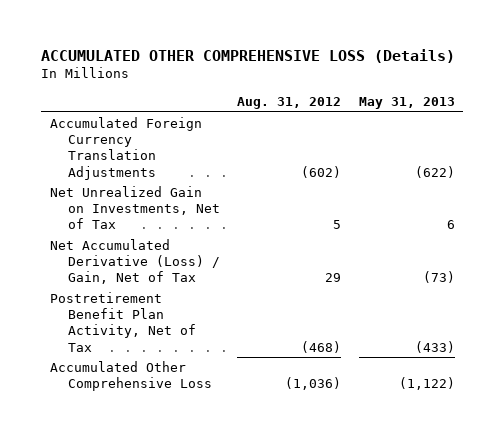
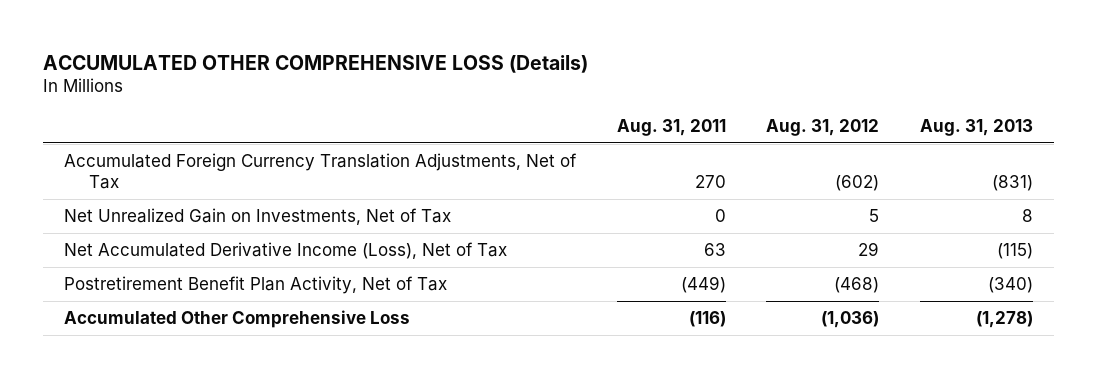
- | Aug. 31, 2012 | May 31, 2013
+ | Aug. 31, 2011 | Aug. 31, 2012 | Aug. 31, 2013
- Accumulated Foreign Currency Translation Adjustments | (602) | (622)
+ Accumulated Foreign Currency Translation Adjustments, Net of Tax | 270 | (602) | (831)
- Net Accumulated Derivative (Loss) / Gain, Net of Tax | 29 | (73)
+ Net Accumulated Derivative Income (Loss), Net of Tax | 63 | 29 | (115)

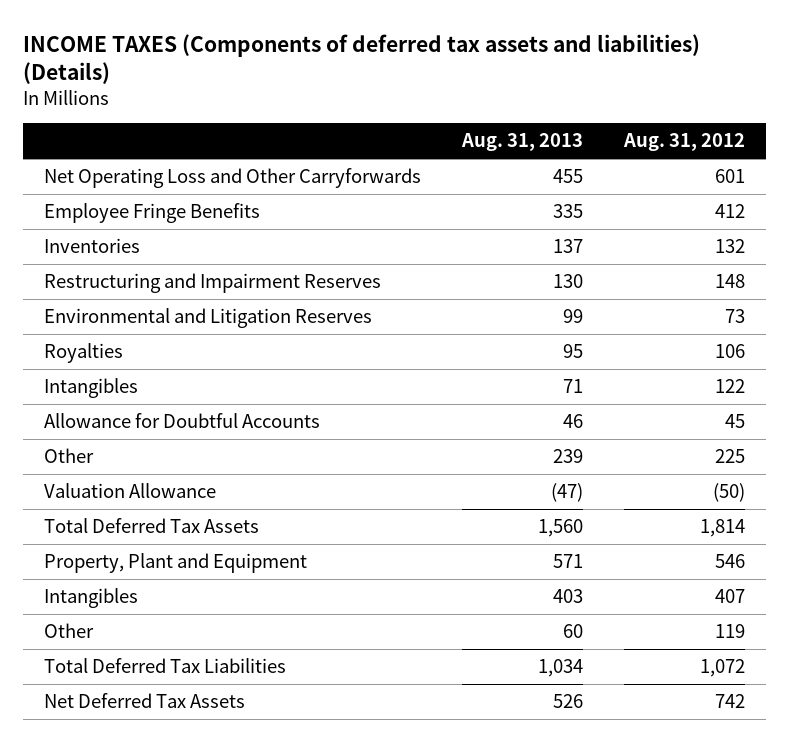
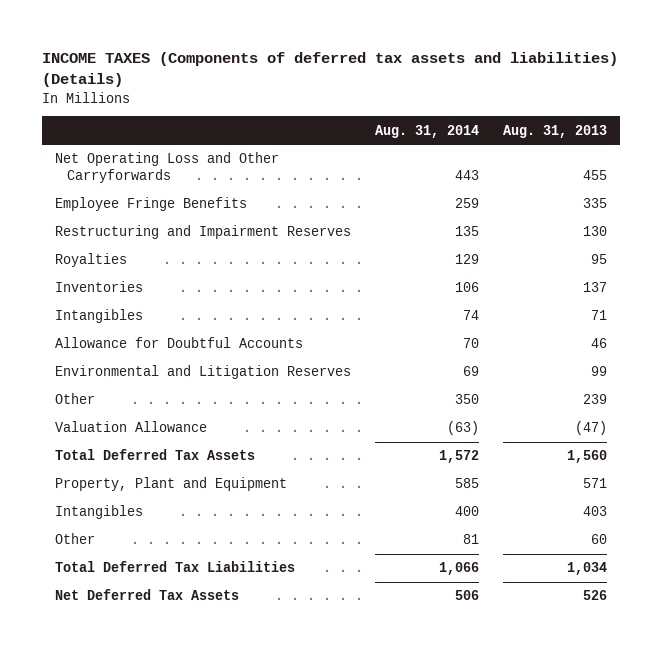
- | Aug. 31, 2013 | Aug. 31, 2012
+ | Aug. 31, 2014 | Aug. 31, 2013
moved down: Inventories | 106 | 137
moved down: Environmental and Litigation Reserves | 69 | 99

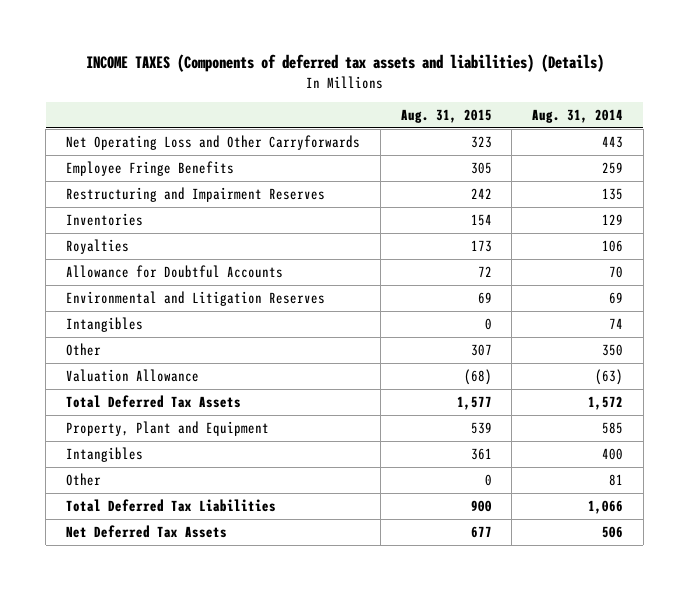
- | Aug. 31, 2014 | Aug. 31, 2013
+ | Aug. 31, 2015 | Aug. 31, 2014
- Royalties | 129 | 95
- Inventories | 106 | 137
+ Inventories | 154 | 129
+ Royalties | 173 | 106
moved down: Intangibles | 0 | 74

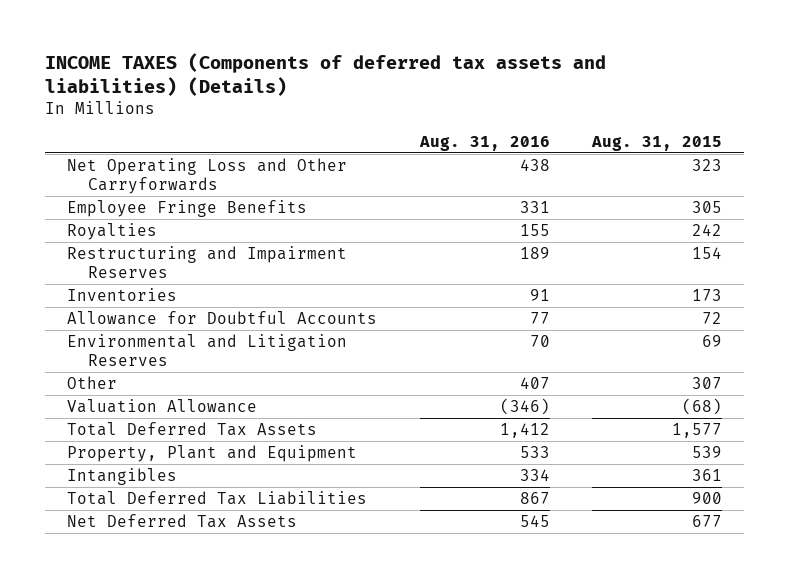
- | Aug. 31, 2015 | Aug. 31, 2014
+ | Aug. 31, 2016 | Aug. 31, 2015
- Restructuring and Impairment Reserves | 242 | 135
- Inventories | 154 | 129
- Royalties | 173 | 106
+ Royalties | 155 | 242
+ Restructuring and Impairment Reserves | 189 | 154
+ Inventories | 91 | 173
- Intangibles | 0 | 74
- Other | 0 | 81

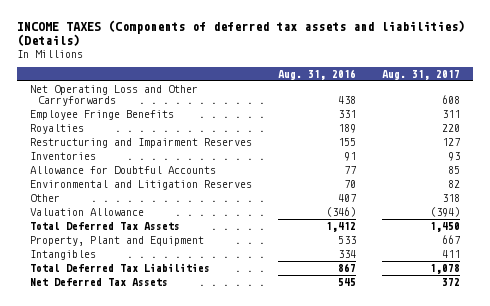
- | Aug. 31, 2016 | Aug. 31, 2015
+ | Aug. 31, 2016 | Aug. 31, 2017
- Royalties | 155 | 242
- Restructuring and Impairment Reserves | 189 | 154
+ Royalties | 189 | 220
+ Restructuring and Impairment Reserves | 155 | 127

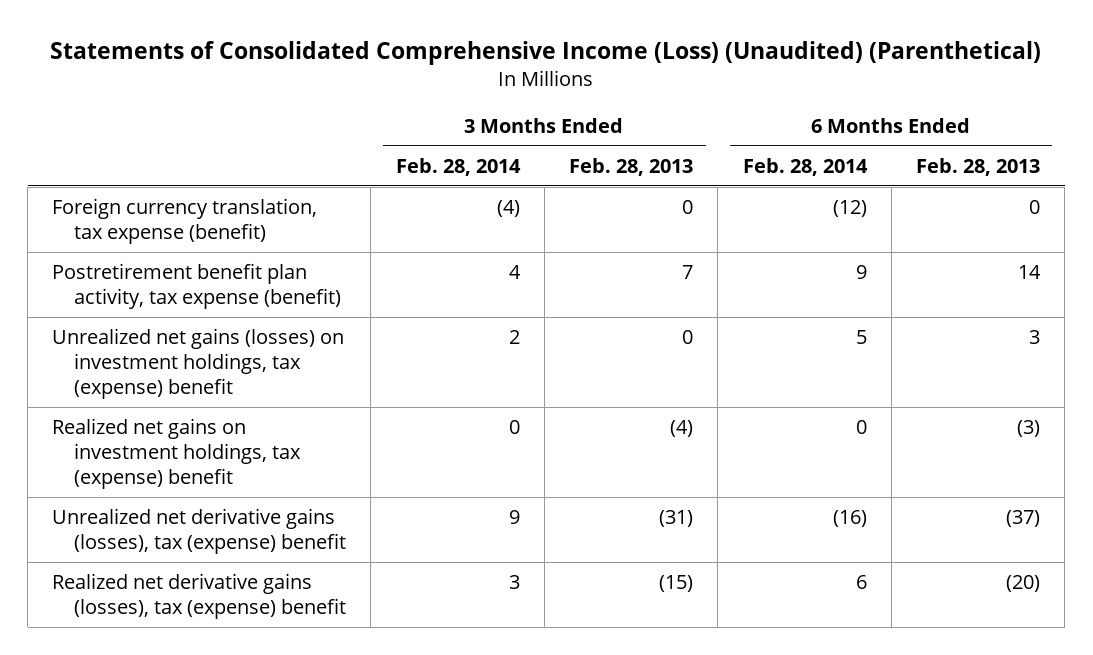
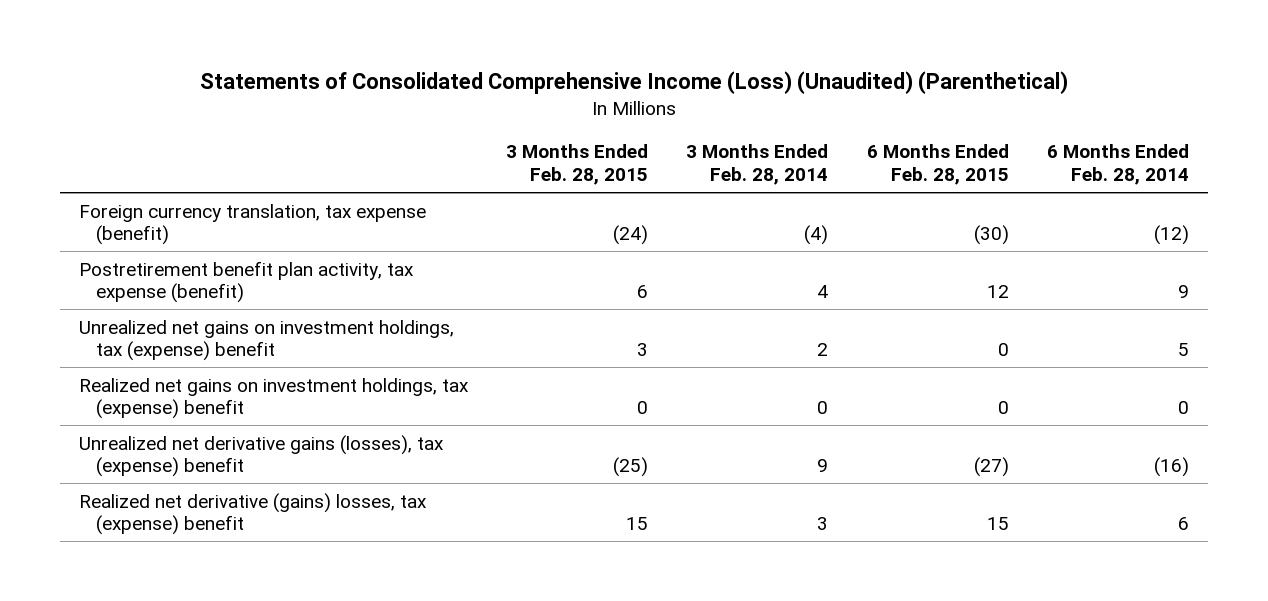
- | 3 Months Ended Feb. 28, 2014 | 3 Months Ended Feb. 28, 2013 | 6 Months Ended Feb. 28, 2014 | 6 Months Ended Feb. 28, 2013
+ | 3 Months Ended Feb. 28, 2015 | 3 Months Ended Feb. 28, 2014 | 6 Months Ended Feb. 28, 2015 | 6 Months Ended Feb. 28, 2014
- Unrealized net gains (losses) on investment holdings, tax (expense) benefit | 2 | 0 | 5 | 3
+ Unrealized net gains on investment holdings, tax (expense) benefit | 3 | 2 | 0 | 5
- Realized net derivative gains (losses), tax (expense) benefit | 3 | (15) | 6 | (20)
+ Realized net derivative (gains) losses, tax (expense) benefit | 15 | 3 | 15 | 6

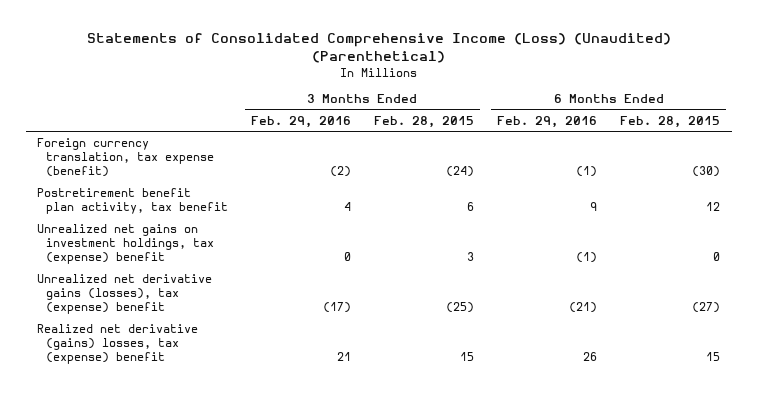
- | 3 Months Ended Feb. 28, 2015 | 3 Months Ended Feb. 28, 2014 | 6 Months Ended Feb. 28, 2015 | 6 Months Ended Feb. 28, 2014
+ | 3 Months Ended Feb. 29, 2016 | 3 Months Ended Feb. 28, 2015 | 6 Months Ended Feb. 29, 2016 | 6 Months Ended Feb. 28, 2015
- Postretirement benefit plan activity, tax expense (benefit) | 6 | 4 | 12 | 9
+ Postretirement benefit plan activity, tax benefit | 4 | 6 | 9 | 12
- Realized net gains on investment holdings, tax (expense) benefit | 0 | 0 | 0 | 0

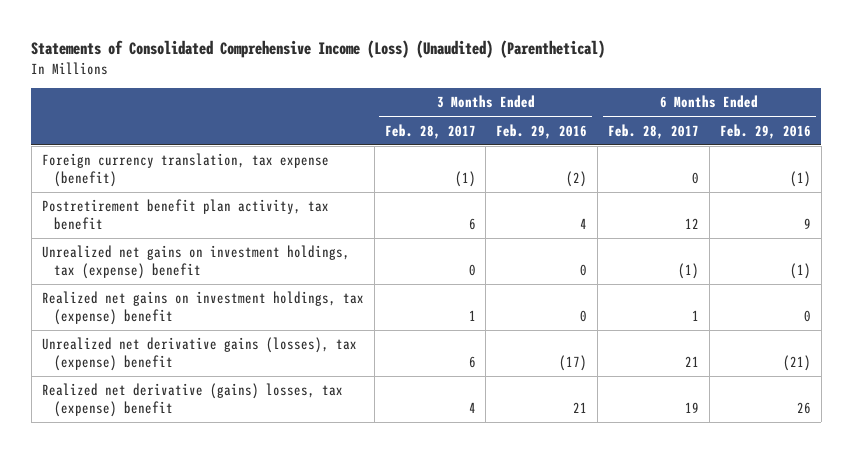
- | 3 Months Ended Feb. 29, 2016 | 3 Months Ended Feb. 28, 2015 | 6 Months Ended Feb. 29, 2016 | 6 Months Ended Feb. 28, 2015
+ | 3 Months Ended Feb. 28, 2017 | 3 Months Ended Feb. 29, 2016 | 6 Months Ended Feb. 28, 2017 | 6 Months Ended Feb. 29, 2016
+ Realized net gains on investment holdings, tax (expense) benefit | 1 | 0 | 1 | 0

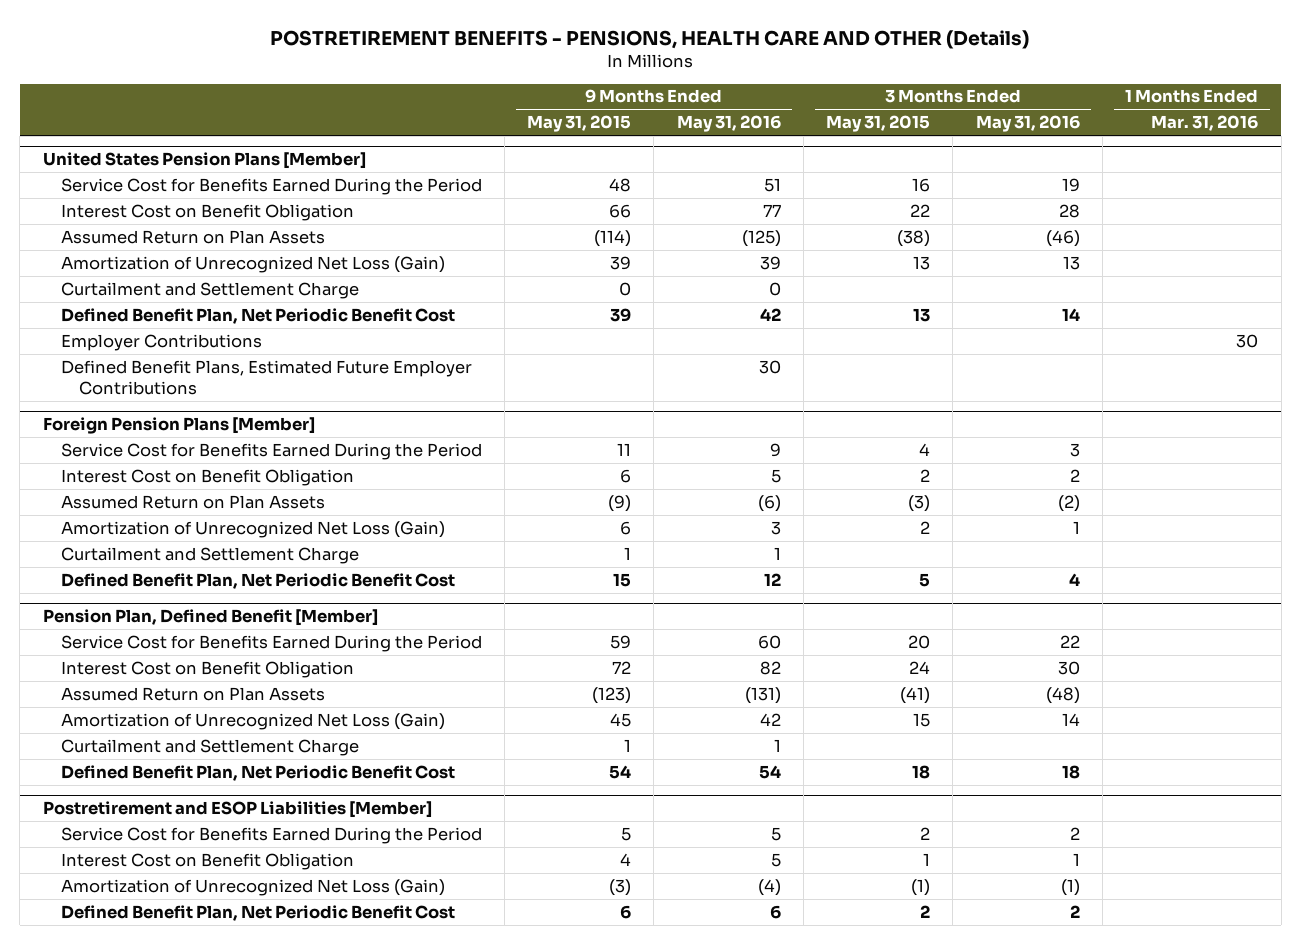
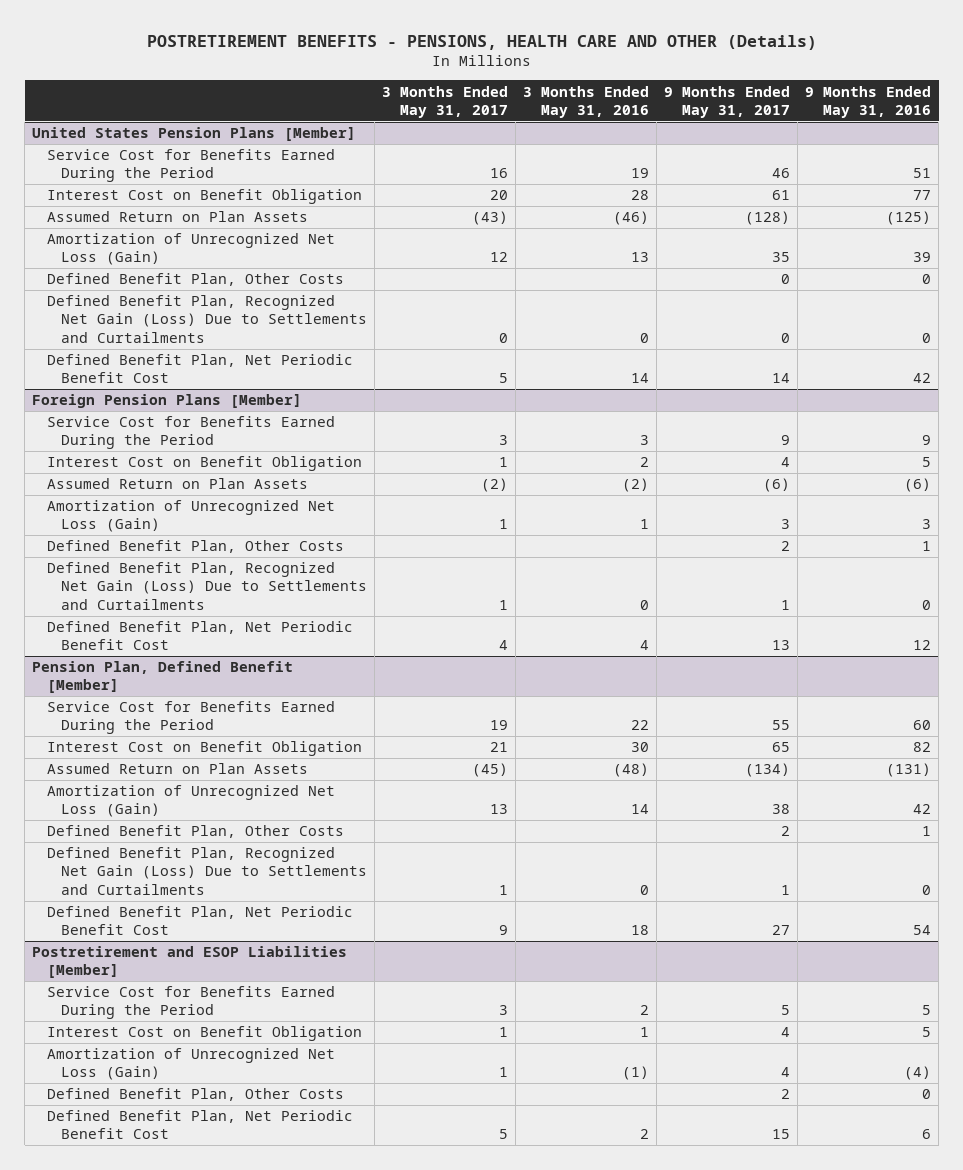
- | 9 Months Ended May 31, 2015 | 9 Months Ended May 31, 2016 | 3 Months Ended May 31, 2015 | 3 Months Ended May 31, 2016 | 1 Months Ended Mar. 31, 2016
+ | 3 Months Ended May 31, 2017 | 3 Months Ended May 31, 2016 | 9 Months Ended May 31, 2017 | 9 Months Ended May 31, 2016
@ United States Pension Plans [Member]
- Curtailment and Settlement Charge | 0 | 0 | | |
+ Defined Benefit Plan, Other Costs | | | 0 | 0
+ Defined Benefit Plan, Recognized Net Gain (Loss) Due to Settlements and Curtailments | 0 | 0 | 0 | 0
- Employer Contributions | | | | | 30
- Defined Benefit Plans, Estimated Future Employer Contributions | | 30 | | |
@ Foreign Pension Plans [Member]
- Curtailment and Settlement Charge | 1 | 1 | | |
+ Defined Benefit Plan, Other Costs | | | 2 | 1
+ Defined Benefit Plan, Recognized Net Gain (Loss) Due to Settlements and Curtailments | 1 | 0 | 1 | 0
@ Pension Plan, Defined Benefit [Member]
- Curtailment and Settlement Charge | 1 | 1 | | |
+ Defined Benefit Plan, Other Costs | | | 2 | 1
+ Defined Benefit Plan, Recognized Net Gain (Loss) Due to Settlements and Curtailments | 1 | 0 | 1 | 0
@ Postretirement and ESOP Liabilities [Member]
+ Defined Benefit Plan, Other Costs | | | 2 | 0

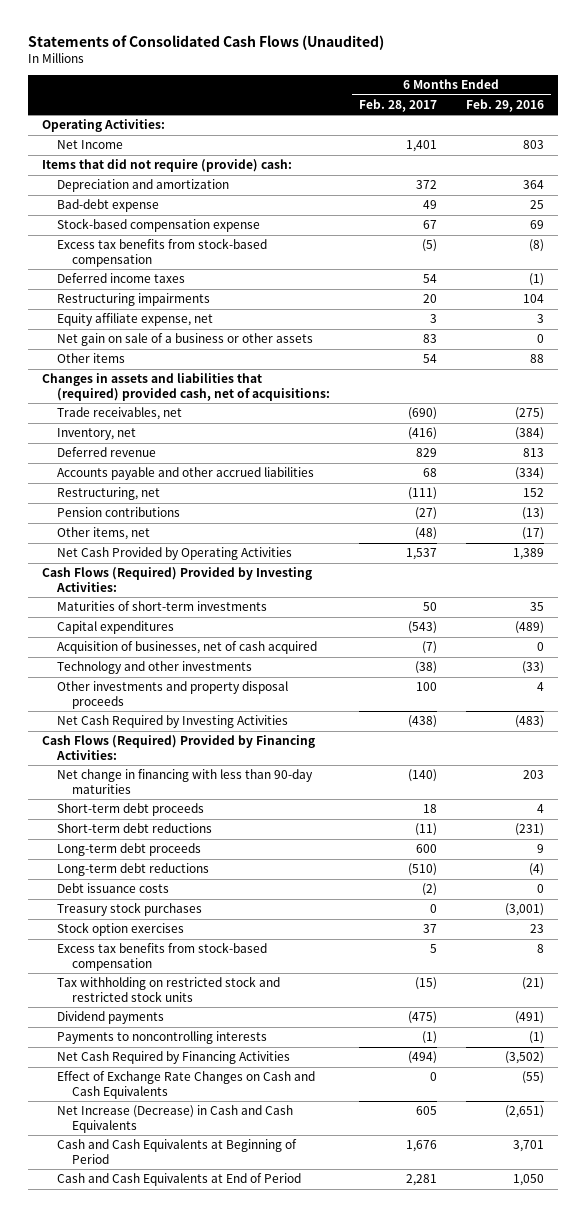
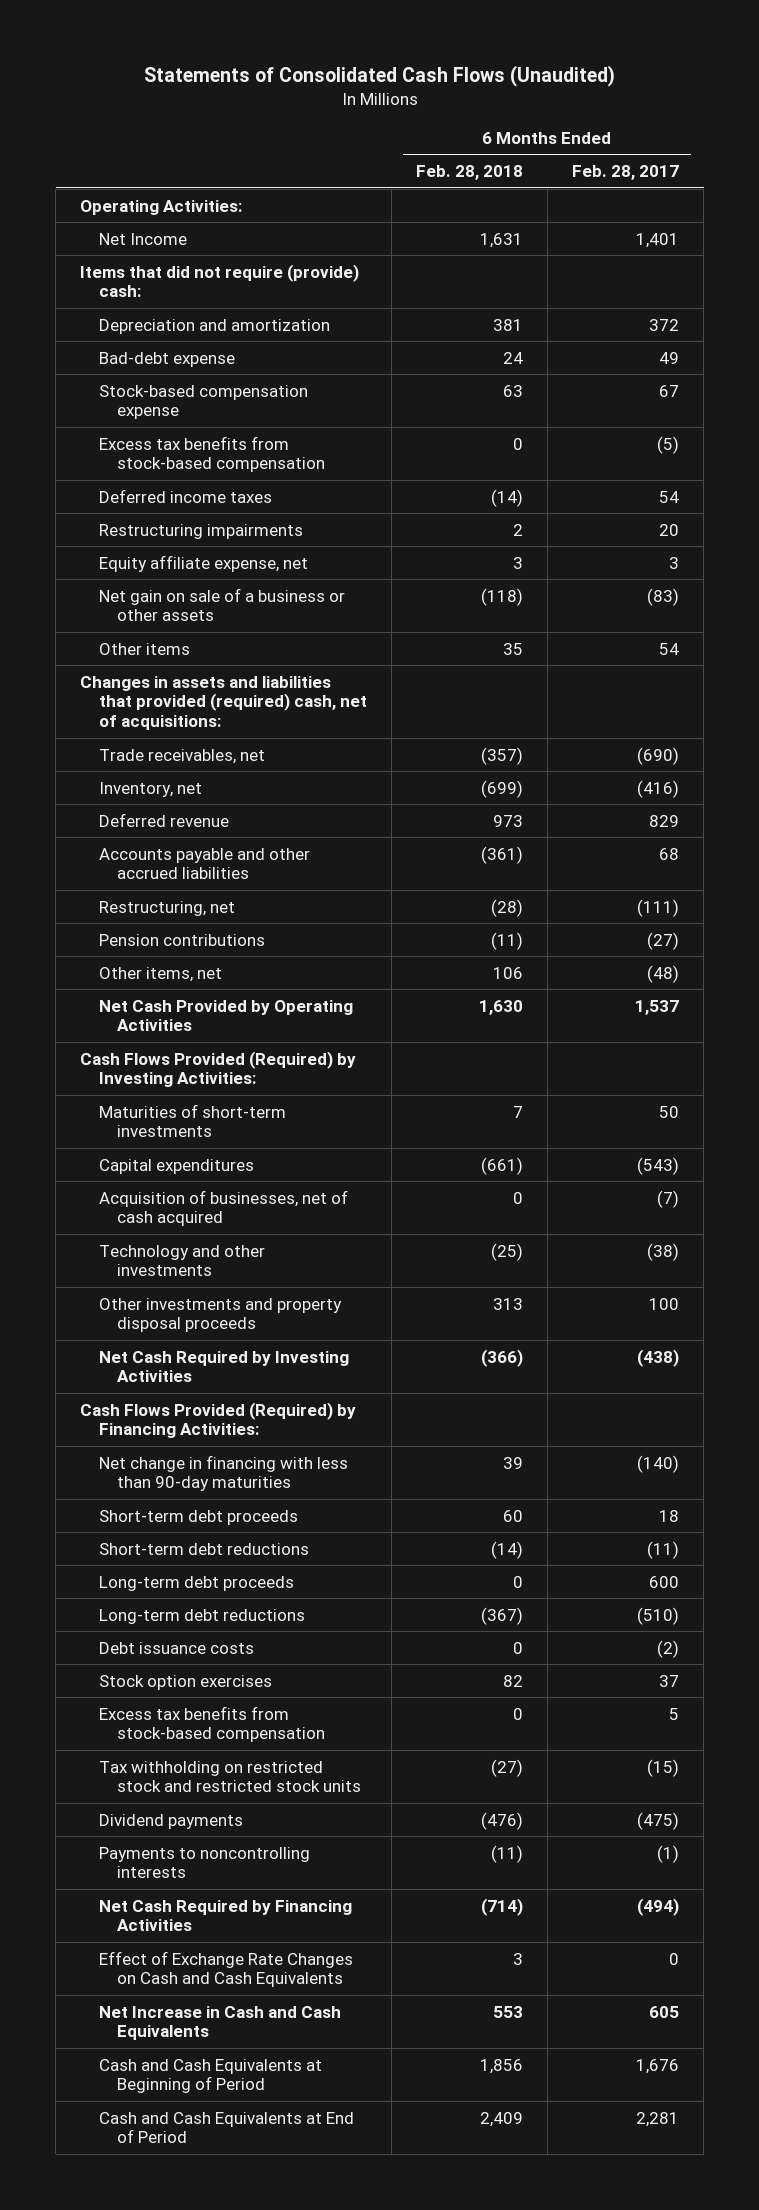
- | 6 Months Ended Feb. 28, 2017 | 6 Months Ended Feb. 29, 2016
+ | 6 Months Ended Feb. 28, 2018 | 6 Months Ended Feb. 28, 2017
- Net gain on sale of a business or other assets | 83 | 0
+ Net gain on sale of a business or other assets | (118) | (83)
- Changes in assets and liabilities that (required) provided cash, net of acquisitions:
+ Changes in assets and liabilities that provided (required) cash, net of acquisitions:
- Cash Flows (Required) Provided by Investing Activities:
+ Cash Flows Provided (Required) by Investing Activities:
- Cash Flows (Required) Provided by Financing Activities:
+ Cash Flows Provided (Required) by Financing Activities:
- Treasury stock purchases | 0 | (3,001)
- Net Increase (Decrease) in Cash and Cash Equivalents | 605 | (2,651)
+ Net Increase in Cash and Cash Equivalents | 553 | 605

